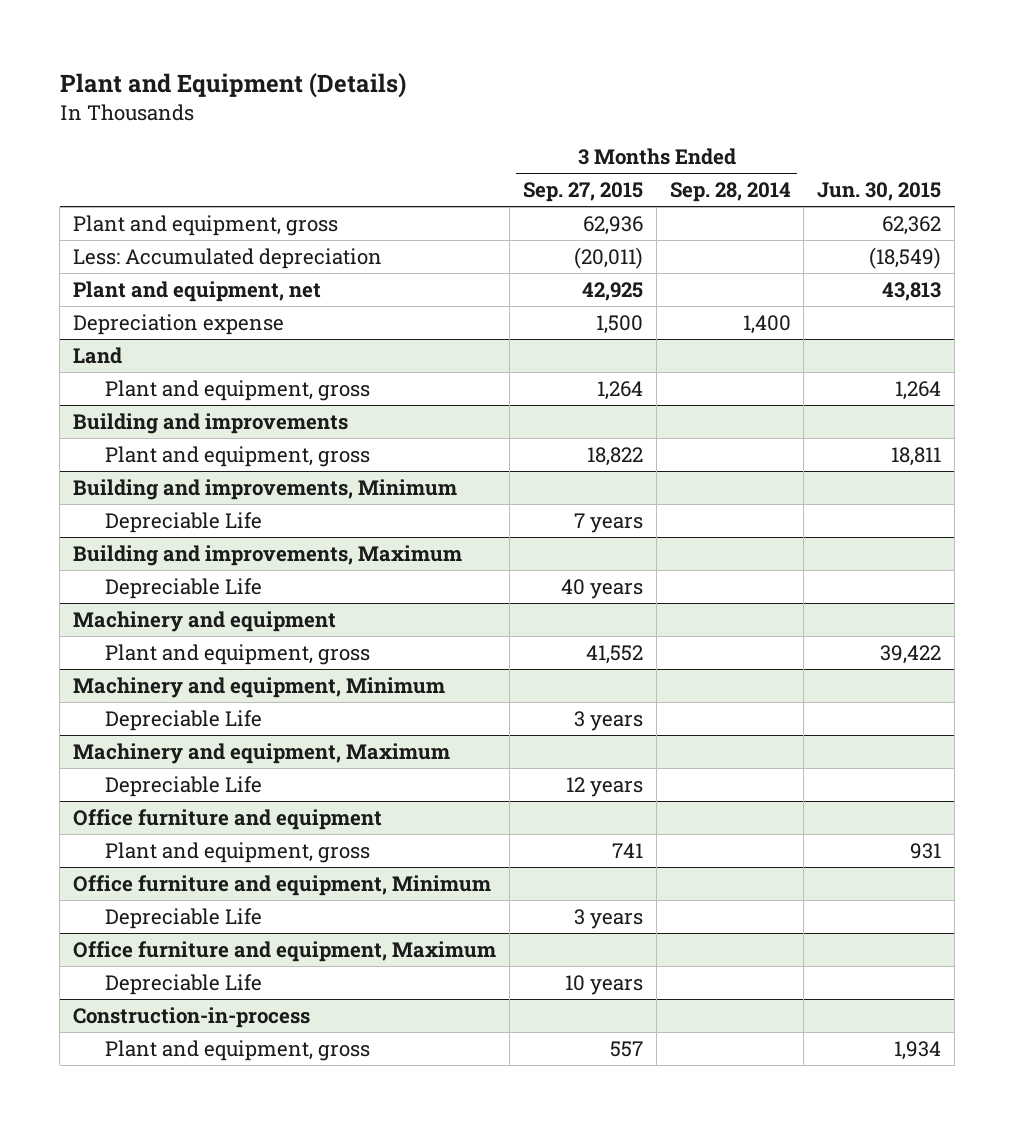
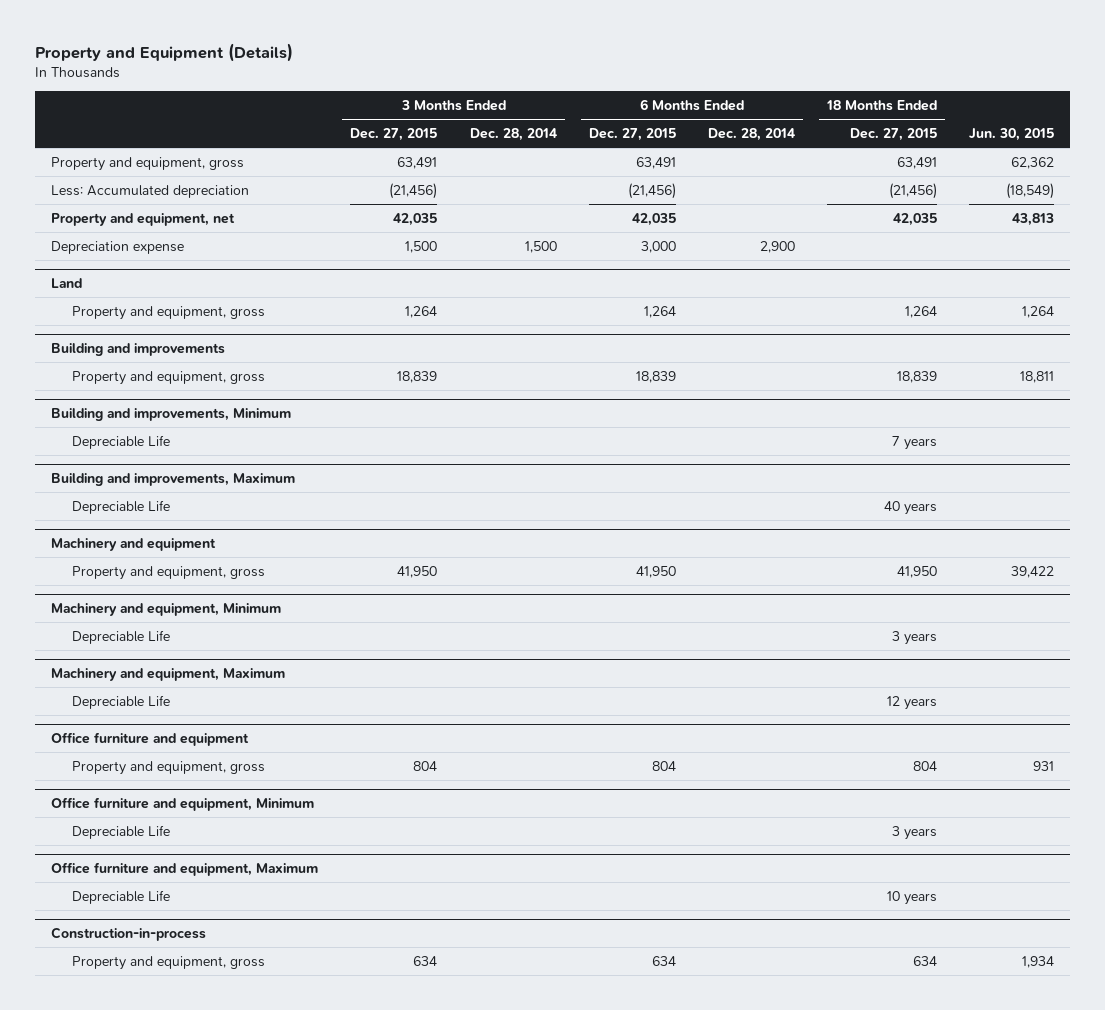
- Plant and Equipment (Details)
+ Property and Equipment (Details)
- | 3 Months Ended Sep. 27, 2015 | 3 Months Ended Sep. 28, 2014 | Jun. 30, 2015
+ | 3 Months Ended Dec. 27, 2015 | 3 Months Ended Dec. 28, 2014 | 6 Months Ended Dec. 27, 2015 | 6 Months Ended Dec. 28, 2014 | 18 Months Ended Dec. 27, 2015 | Jun. 30, 2015
- Plant and equipment, gross | 62,936 | | 62,362
+ Property and equipment, gross | 63,491 | | 63,491 | | 63,491 | 62,362
- Plant and equipment, net | 42,925 | | 43,813
+ Property and equipment, net | 42,035 | | 42,035 | | 42,035 | 43,813
@ Land
- Plant and equipment, gross | 1,264 | | 1,264
+ Property and equipment, gross | 1,264 | | 1,264 | | 1,264 | 1,264
@ Building and improvements
- Plant and equipment, gross | 18,822 | | 18,811
+ Property and equipment, gross | 18,839 | | 18,839 | | 18,839 | 18,811
@ Machinery and equipment
- Plant and equipment, gross | 41,552 | | 39,422
+ Property and equipment, gross | 41,950 | | 41,950 | | 41,950 | 39,422
@ Office furniture and equipment
- Plant and equipment, gross | 741 | | 931
+ Property and equipment, gross | 804 | | 804 | | 804 | 931
@ Construction-in-process
- Plant and equipment, gross | 557 | | 1,934
+ Property and equipment, gross | 634 | | 634 | | 634 | 1,934

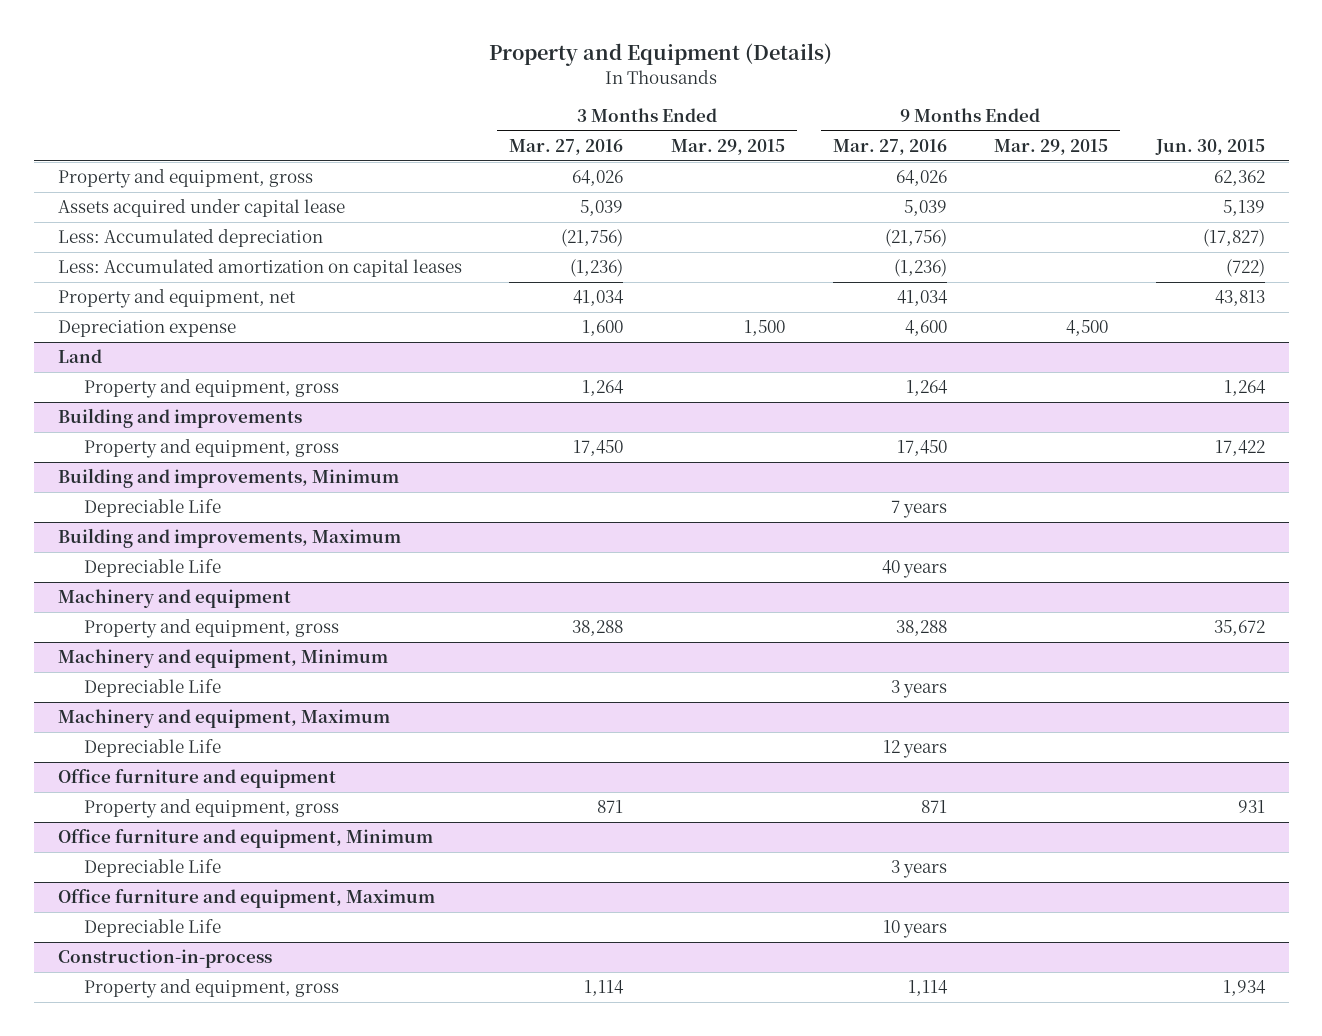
- | 3 Months Ended Dec. 27, 2015 | 3 Months Ended Dec. 28, 2014 | 6 Months Ended Dec. 27, 2015 | 6 Months Ended Dec. 28, 2014 | 18 Months Ended Dec. 27, 2015 | Jun. 30, 2015
+ | 3 Months Ended Mar. 27, 2016 | 3 Months Ended Mar. 29, 2015 | 9 Months Ended Mar. 27, 2016 | 9 Months Ended Mar. 29, 2015 | Jun. 30, 2015
- Less: Accumulated depreciation | (21,456) | | (21,456) | | (21,456) | (18,549)
+ Assets acquired under capital lease | 5,039 | | 5,039 | | 5,139
+ Less: Accumulated depreciation | (21,756) | | (21,756) | | (17,827)
+ Less: Accumulated amortization on capital leases | (1,236) | | (1,236) | | (722)
@ Building and improvements
- Property and equipment, gross | 18,839 | | 18,839 | | 18,839 | 18,811
+ Property and equipment, gross | 17,450 | | 17,450 | | 17,422
@ Machinery and equipment
- Property and equipment, gross | 41,950 | | 41,950 | | 41,950 | 39,422
+ Property and equipment, gross | 38,288 | | 38,288 | | 35,672

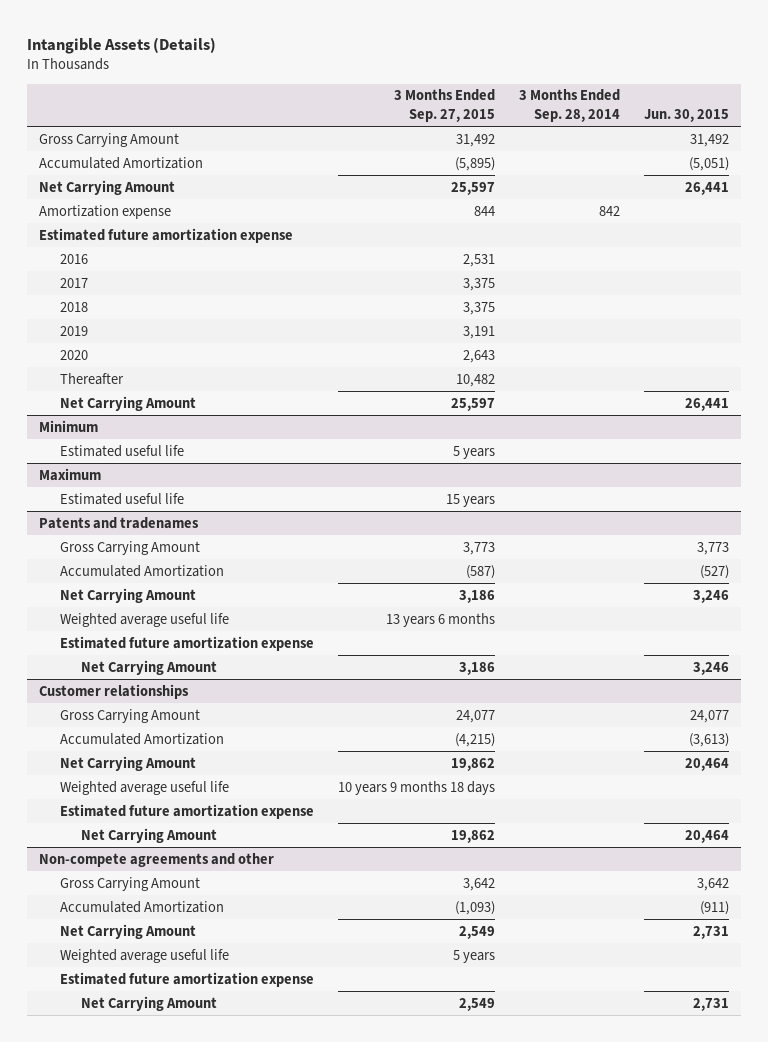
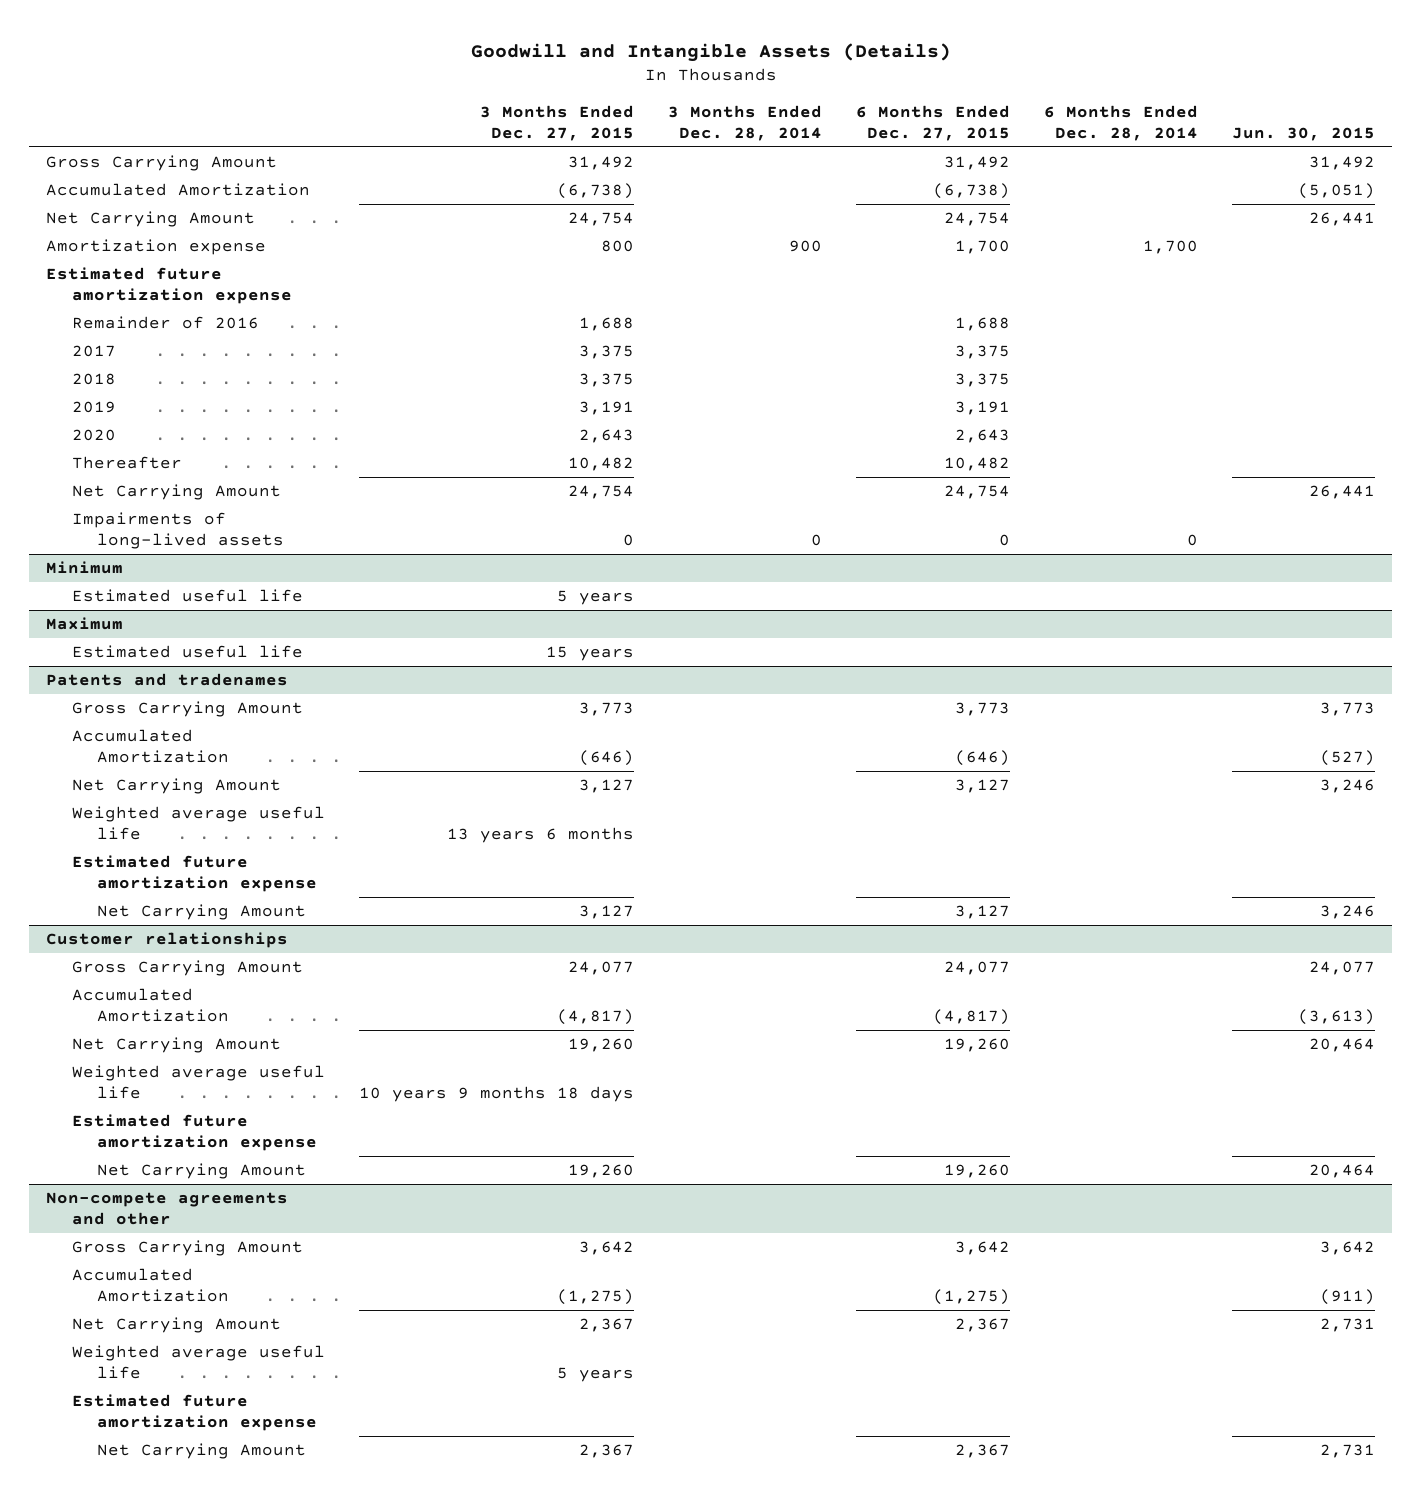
- Intangible Assets (Details)
+ Goodwill and Intangible Assets (Details)
- | 3 Months Ended Sep. 27, 2015 | 3 Months Ended Sep. 28, 2014 | Jun. 30, 2015
+ | 3 Months Ended Dec. 27, 2015 | 3 Months Ended Dec. 28, 2014 | 6 Months Ended Dec. 27, 2015 | 6 Months Ended Dec. 28, 2014 | Jun. 30, 2015
- 2016 | 2,531 | |
+ Remainder of 2016 | 1,688 | | 1,688 | |
+ Impairments of long-lived assets | 0 | 0 | 0 | 0 |

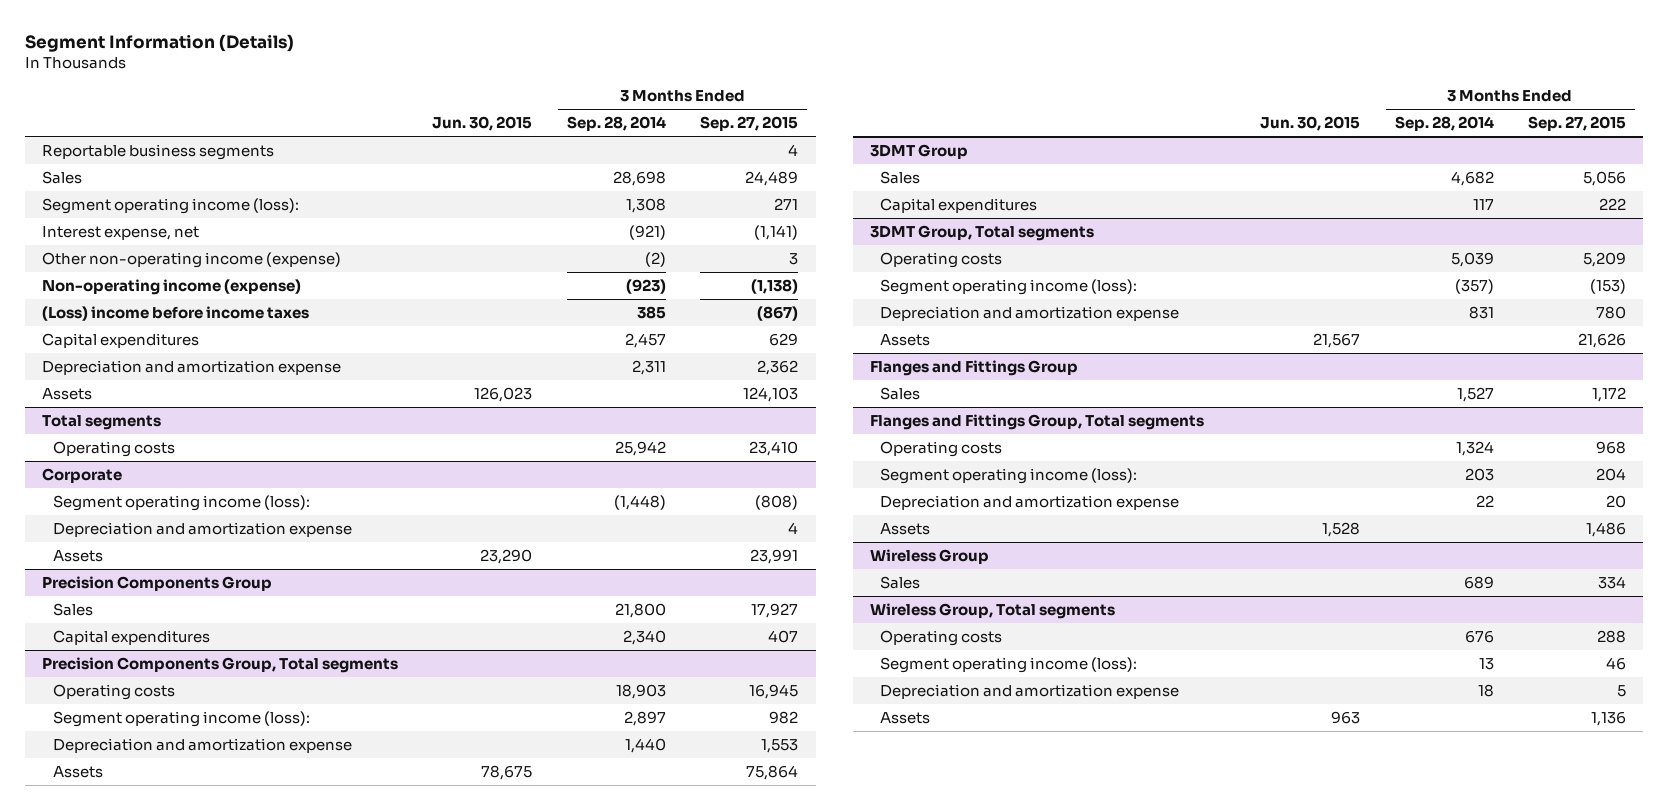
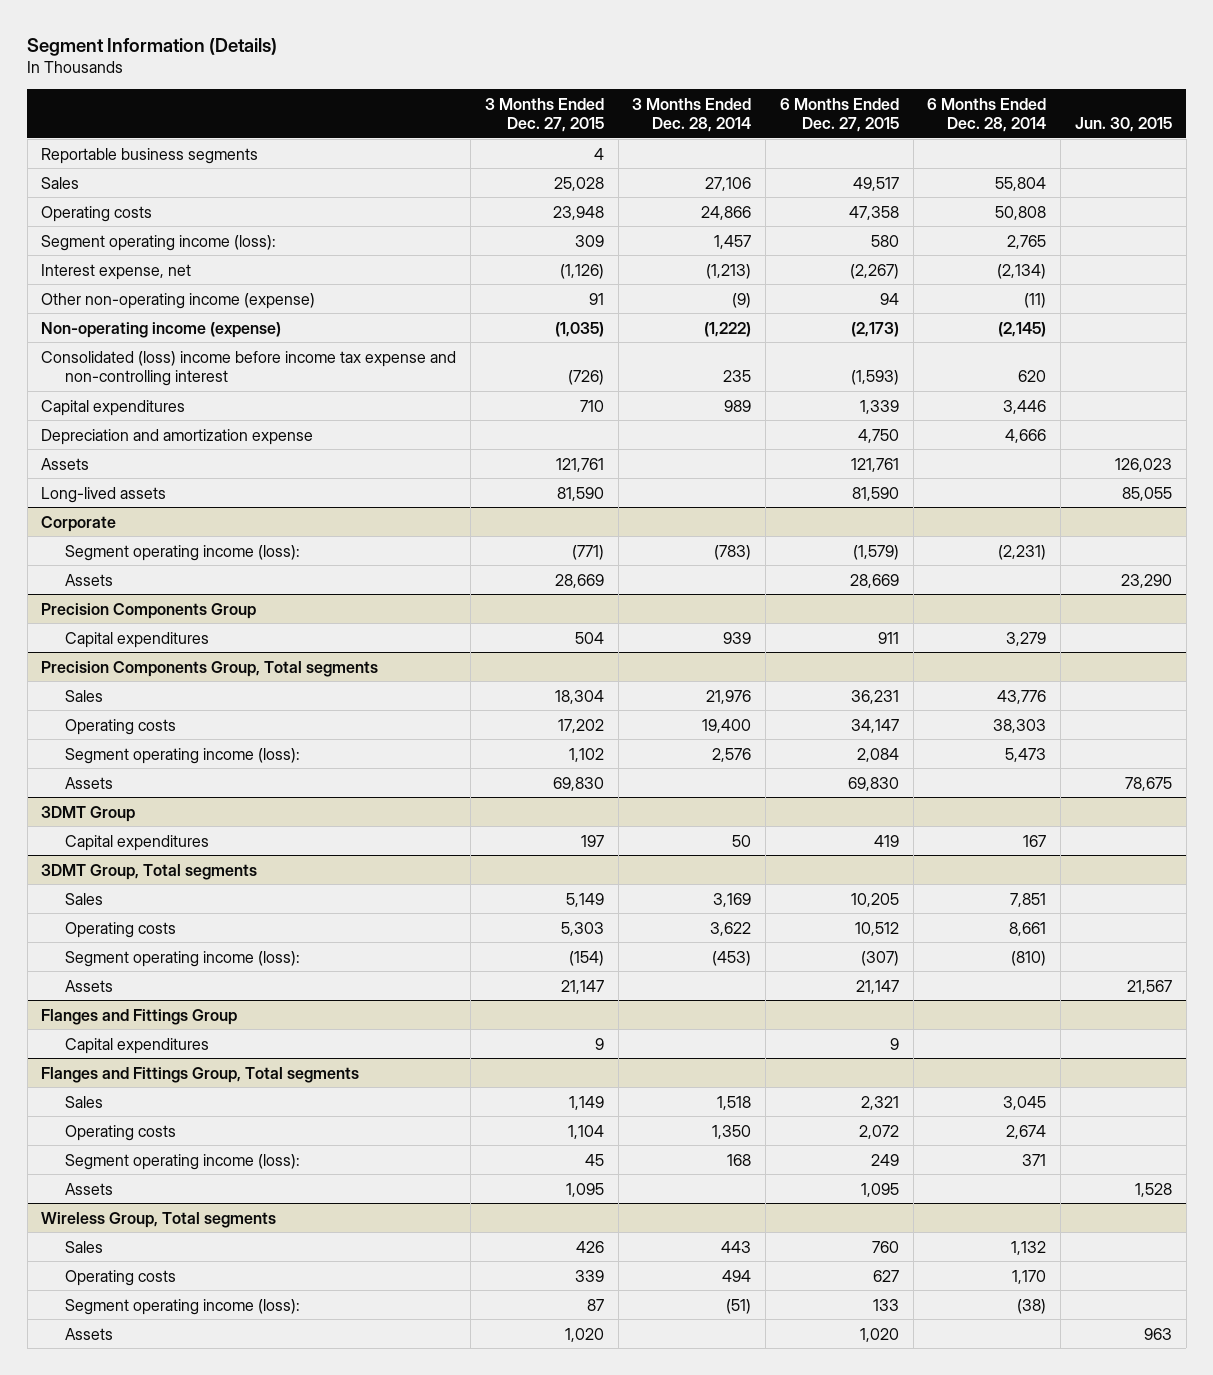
- | Jun. 30, 2015 | 3 Months Ended Sep. 28, 2014 | 3 Months Ended Sep. 27, 2015
+ | 3 Months Ended Dec. 27, 2015 | 3 Months Ended Dec. 28, 2014 | 6 Months Ended Dec. 27, 2015 | 6 Months Ended Dec. 28, 2014 | Jun. 30, 2015
+ Operating costs | 23,948 | 24,866 | 47,358 | 50,808 |
- (Loss) income before income taxes | | 385 | (867)
+ Consolidated (loss) income before income tax expense and non-controlling interest | (726) | 235 | (1,593) | 620 |
- Total segments
- Operating costs | | 25,942 | 23,410
+ Long-lived assets | 81,590 | | 81,590 | | 85,055
@ Corporate
- Depreciation and amortization expense | | | 4
@ Precision Components Group
- Sales | | 21,800 | 17,927
@ Precision Components Group, Total segments
+ Sales | 18,304 | 21,976 | 36,231 | 43,776 |
- Depreciation and amortization expense | | 1,440 | 1,553
@ 3DMT Group
- Sales | | 4,682 | 5,056
@ 3DMT Group, Total segments
+ Sales | 5,149 | 3,169 | 10,205 | 7,851 |
- Depreciation and amortization expense | | 831 | 780
@ Flanges and Fittings Group
- Sales | | 1,527 | 1,172
+ Capital expenditures | 9 | | 9 | |
@ Flanges and Fittings Group, Total segments
+ Sales | 1,149 | 1,518 | 2,321 | 3,045 |
- Depreciation and amortization expense | | 22 | 20
- Wireless Group
- Sales | | 689 | 334
@ Wireless Group, Total segments
+ Sales | 426 | 443 | 760 | 1,132 |
- Depreciation and amortization expense | | 18 | 5

